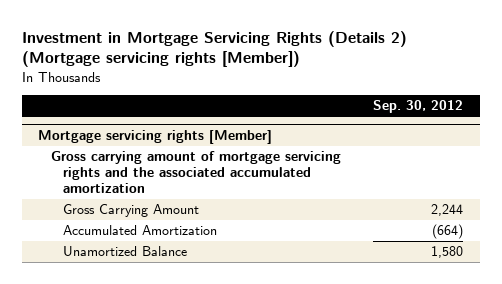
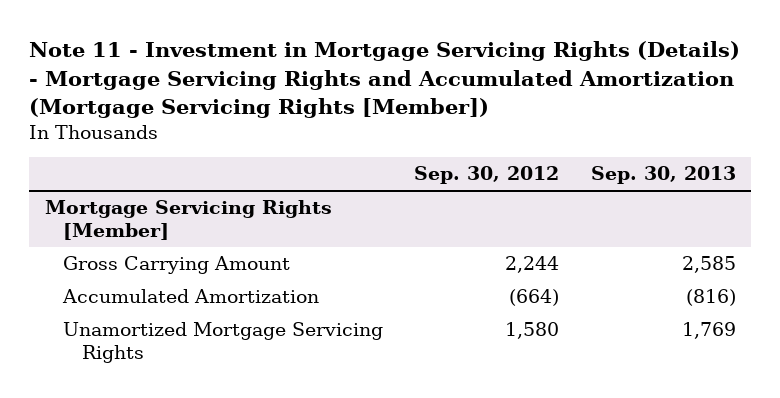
- Investment in Mortgage Servicing Rights (Details 2) (Mortgage servicing rights [Member])
+ Note 11 - Investment in Mortgage Servicing Rights (Details) - Mortgage Servicing Rights and Accumulated Amortization (Mortgage Servicing Rights [Member])
- | Sep. 30, 2012
+ | Sep. 30, 2012 | Sep. 30, 2013
- Mortgage servicing rights [Member]
- Gross carrying amount of mortgage servicing rights and the associated accumulated amortization
+ Mortgage Servicing Rights [Member]
- Unamortized Balance | 1,580
+ Unamortized Mortgage Servicing Rights | 1,580 | 1,769

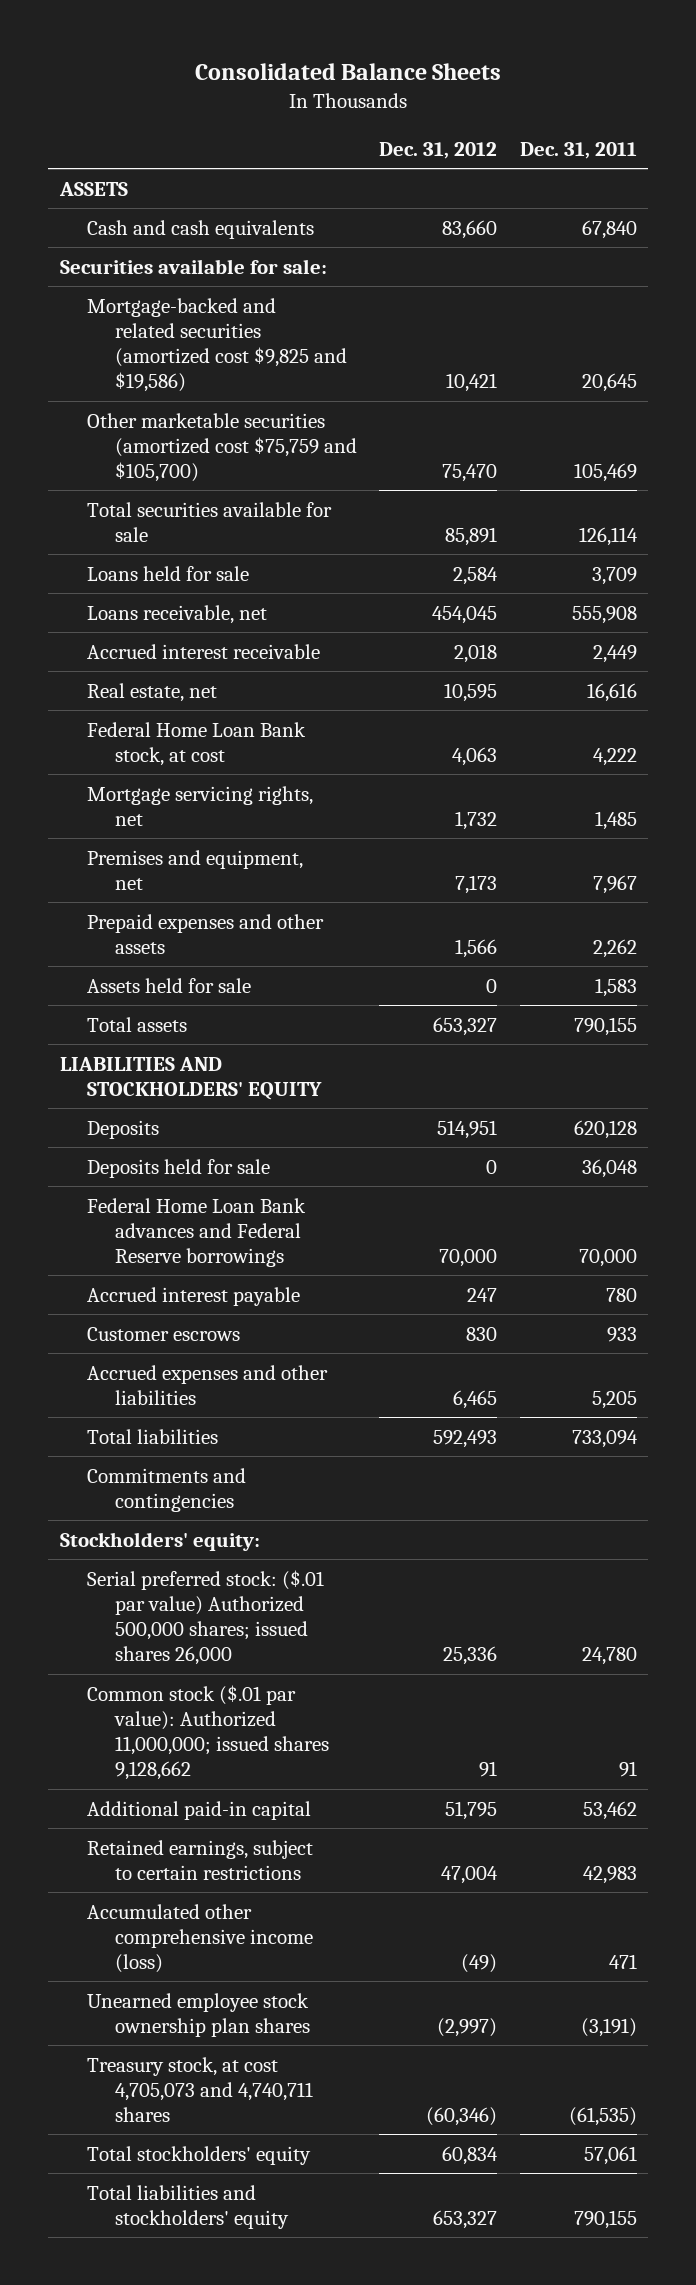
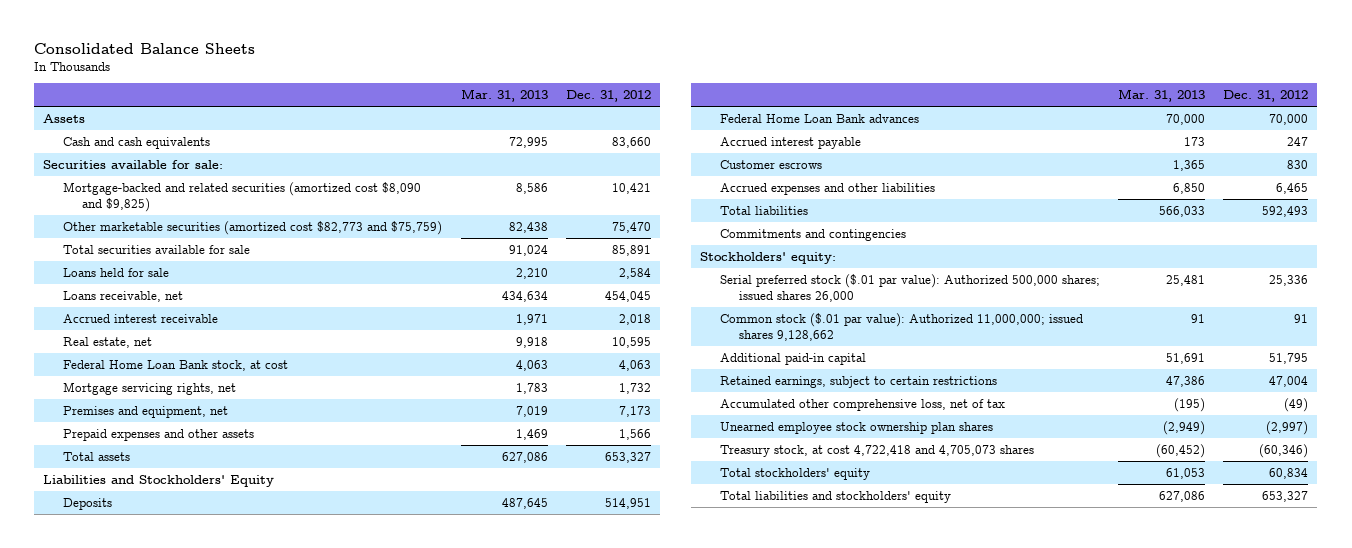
- | Dec. 31, 2012 | Dec. 31, 2011
+ | Mar. 31, 2013 | Dec. 31, 2012
- ASSETS
+ Assets
- Mortgage-backed and related securities (amortized cost $9,825 and $19,586) | 10,421 | 20,645
- Other marketable securities (amortized cost $75,759 and $105,700) | 75,470 | 105,469
+ Mortgage-backed and related securities (amortized cost $8,090 and $9,825) | 8,586 | 10,421
+ Other marketable securities (amortized cost $82,773 and $75,759) | 82,438 | 75,470
- Assets held for sale | 0 | 1,583
- LIABILITIES AND STOCKHOLDERS' EQUITY
+ Liabilities and Stockholders' Equity
- Deposits held for sale | 0 | 36,048
- Federal Home Loan Bank advances and Federal Reserve borrowings | 70,000 | 70,000
+ Federal Home Loan Bank advances | 70,000 | 70,000
- Serial preferred stock: ($.01 par value) Authorized 500,000 shares; issued shares 26,000 | 25,336 | 24,780
+ Serial preferred stock ($.01 par value): Authorized 500,000 shares; issued shares 26,000 | 25,481 | 25,336
- Accumulated other comprehensive income (loss) | (49) | 471
+ Accumulated other comprehensive loss, net of tax | (195) | (49)
- Treasury stock, at cost 4,705,073 and 4,740,711 shares | (60,346) | (61,535)
+ Treasury stock, at cost 4,722,418 and 4,705,073 shares | (60,452) | (60,346)

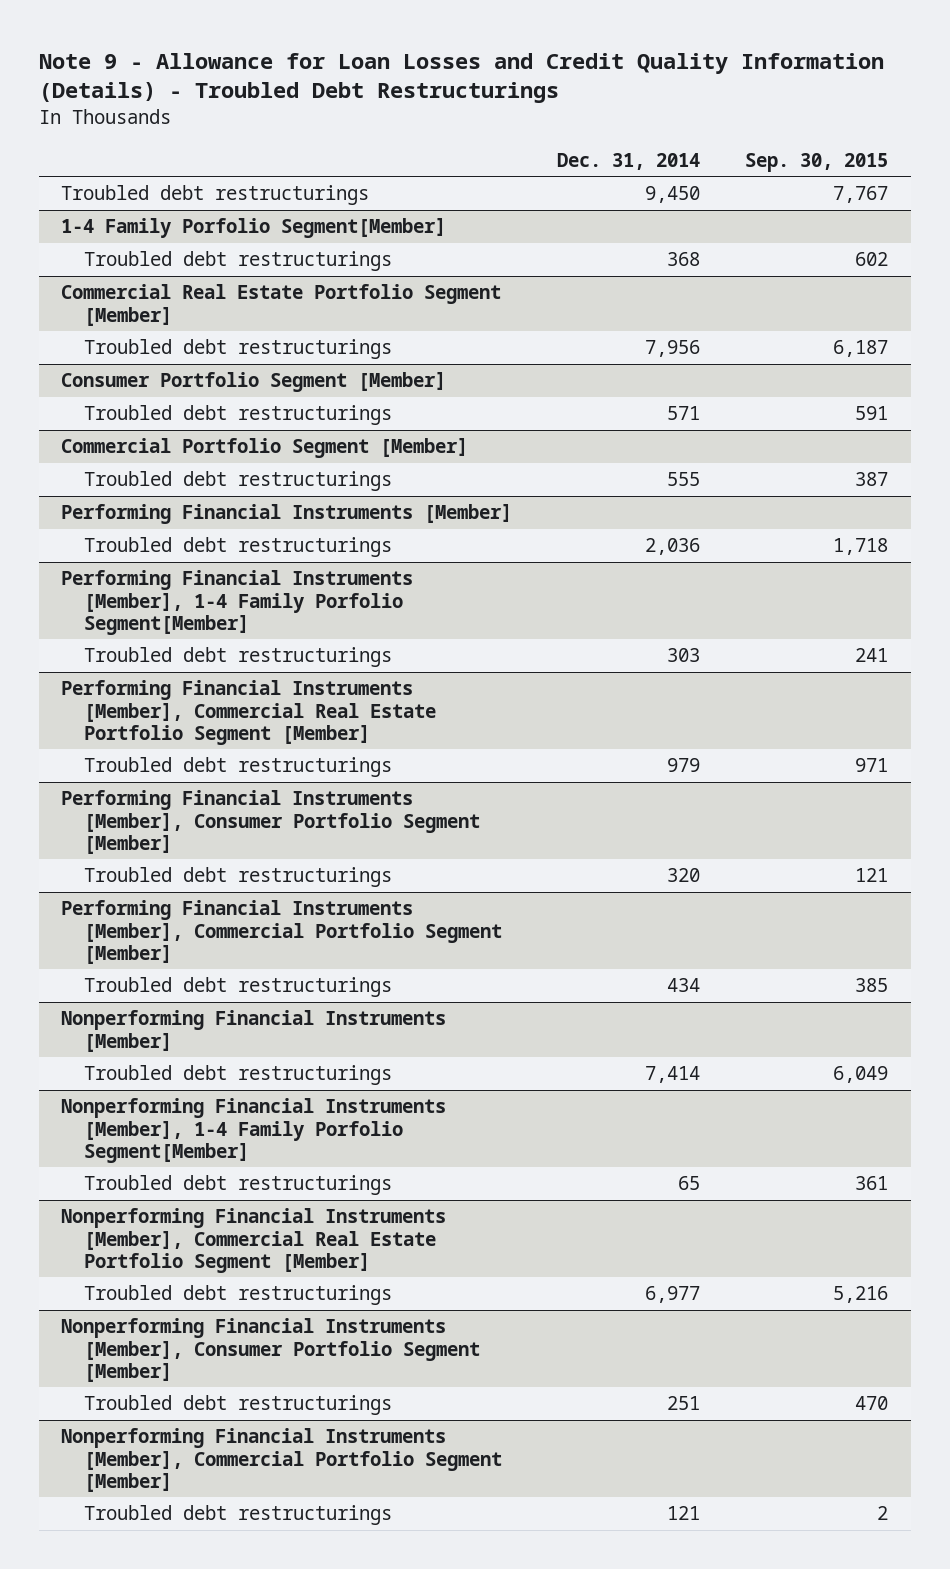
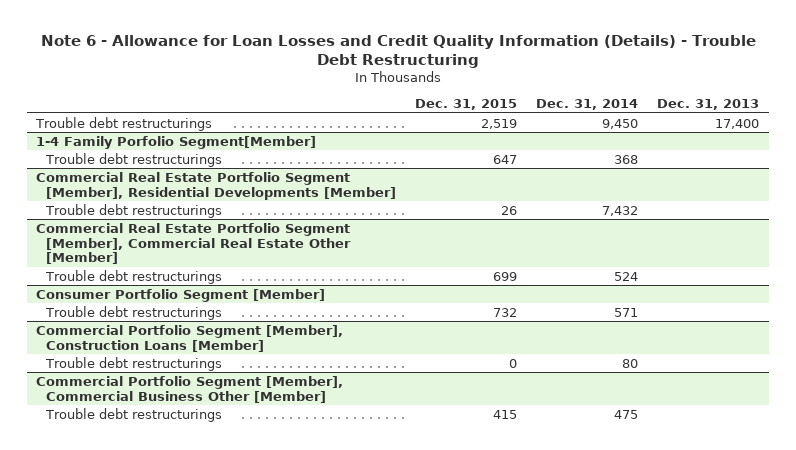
- Note 9 - Allowance for Loan Losses and Credit Quality Information (Details) - Troubled Debt Restructurings
+ Note 6 - Allowance for Loan Losses and Credit Quality Information (Details) - Trouble Debt Restructuring
- | Dec. 31, 2014 | Sep. 30, 2015
+ | Dec. 31, 2015 | Dec. 31, 2014 | Dec. 31, 2013
- Troubled debt restructurings | 9,450 | 7,767
+ Trouble debt restructurings | 2,519 | 9,450 | 17,400
@ 1-4 Family Porfolio Segment[Member]
- Troubled debt restructurings | 368 | 602
- Commercial Real Estate Portfolio Segment [Member]
- Troubled debt restructurings | 7,956 | 6,187
@ 1-4 Family Porfolio Segment[Member]
+ Trouble debt restructurings | 647 | 368 |
+ Commercial Real Estate Portfolio Segment [Member], Residential Developments [Member]
+ Trouble debt restructurings | 26 | 7,432 |
+ Commercial Real Estate Portfolio Segment [Member], Commercial Real Estate Other [Member]
+ Trouble debt restructurings | 699 | 524 |
@ Consumer Portfolio Segment [Member]
- Troubled debt restructurings | 571 | 591
- Commercial Portfolio Segment [Member]
- Troubled debt restructurings | 555 | 387
- Performing Financial Instruments [Member]
- Troubled debt restructurings | 2,036 | 1,718
- Performing Financial Instruments [Member], 1-4 Family Porfolio Segment[Member]
- Troubled debt restructurings | 303 | 241
- Performing Financial Instruments [Member], Commercial Real Estate Portfolio Segment [Member]
- Troubled debt restructurings | 979 | 971
- Performing Financial Instruments [Member], Consumer Portfolio Segment [Member]
- Troubled debt restructurings | 320 | 121
- Performing Financial Instruments [Member], Commercial Portfolio Segment [Member]
- Troubled debt restructurings | 434 | 385
- Nonperforming Financial Instruments [Member]
- Troubled debt restructurings | 7,414 | 6,049
- Nonperforming Financial Instruments [Member], 1-4 Family Porfolio Segment[Member]
- Troubled debt restructurings | 65 | 361
- Nonperforming Financial Instruments [Member], Commercial Real Estate Portfolio Segment [Member]
- Troubled debt restructurings | 6,977 | 5,216
- Nonperforming Financial Instruments [Member], Consumer Portfolio Segment [Member]
- Troubled debt restructurings | 251 | 470
- Nonperforming Financial Instruments [Member], Commercial Portfolio Segment [Member]
- Troubled debt restructurings | 121 | 2
@ Consumer Portfolio Segment [Member]
+ Trouble debt restructurings | 732 | 571 |
+ Commercial Portfolio Segment [Member], Construction Loans [Member]
+ Trouble debt restructurings | 0 | 80 |
+ Commercial Portfolio Segment [Member], Commercial Business Other [Member]
+ Trouble debt restructurings | 415 | 475 |

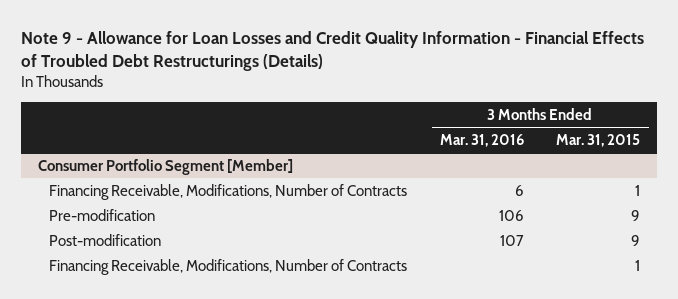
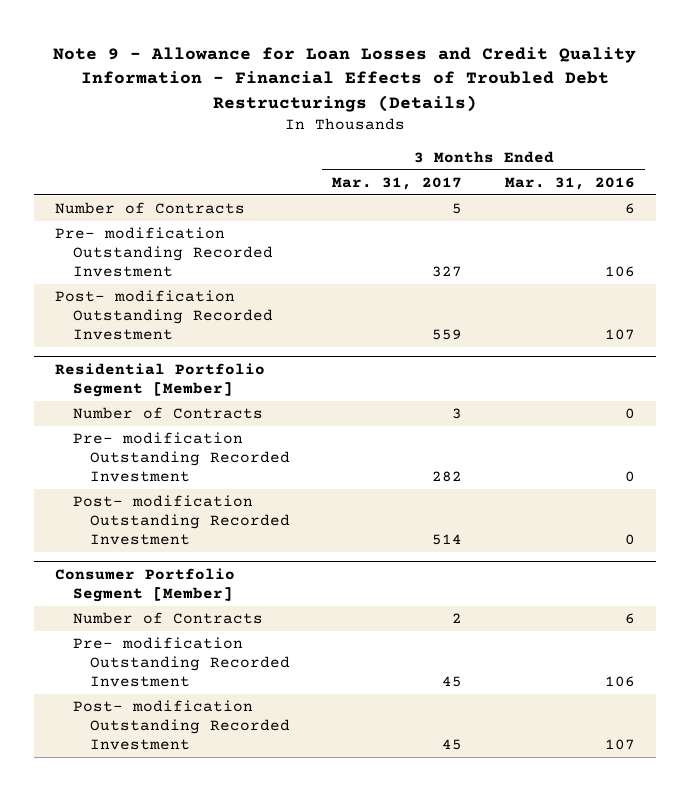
- | 3 Months Ended Mar. 31, 2016 | 3 Months Ended Mar. 31, 2015
+ | 3 Months Ended Mar. 31, 2017 | 3 Months Ended Mar. 31, 2016
+ Number of Contracts | 5 | 6
+ Pre- modification Outstanding Recorded Investment | 327 | 106
+ Post- modification Outstanding Recorded Investment | 559 | 107
+ Residential Portfolio Segment [Member]
+ Number of Contracts | 3 | 0
+ Pre- modification Outstanding Recorded Investment | 282 | 0
+ Post- modification Outstanding Recorded Investment | 514 | 0
@ Consumer Portfolio Segment [Member]
- Financing Receivable, Modifications, Number of Contracts | 6 | 1
- Pre-modification | 106 | 9
- Post-modification | 107 | 9
- Financing Receivable, Modifications, Number of Contracts | | 1
+ Number of Contracts | 2 | 6
+ Pre- modification Outstanding Recorded Investment | 45 | 106
+ Post- modification Outstanding Recorded Investment | 45 | 107

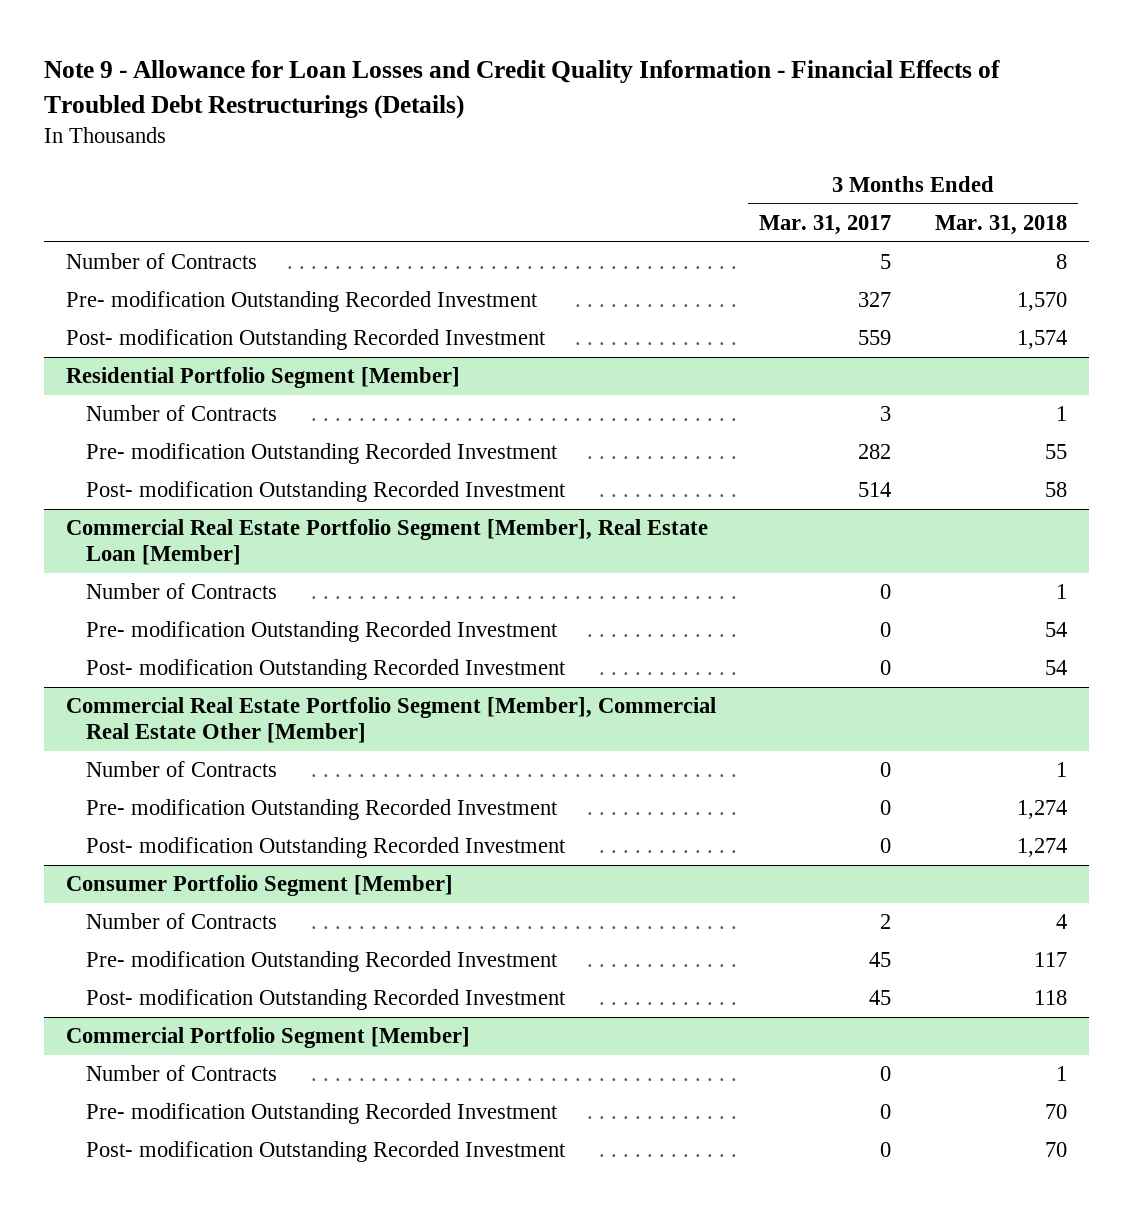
- | 3 Months Ended Mar. 31, 2017 | 3 Months Ended Mar. 31, 2016
+ | 3 Months Ended Mar. 31, 2017 | 3 Months Ended Mar. 31, 2018
+ Commercial Real Estate Portfolio Segment [Member], Real Estate Loan [Member]
+ Number of Contracts | 0 | 1
+ Pre- modification Outstanding Recorded Investment | 0 | 54
+ Post- modification Outstanding Recorded Investment | 0 | 54
+ Commercial Real Estate Portfolio Segment [Member], Commercial Real Estate Other [Member]
+ Number of Contracts | 0 | 1
+ Pre- modification Outstanding Recorded Investment | 0 | 1,274
+ Post- modification Outstanding Recorded Investment | 0 | 1,274
+ Commercial Portfolio Segment [Member]
+ Number of Contracts | 0 | 1
+ Pre- modification Outstanding Recorded Investment | 0 | 70
+ Post- modification Outstanding Recorded Investment | 0 | 70

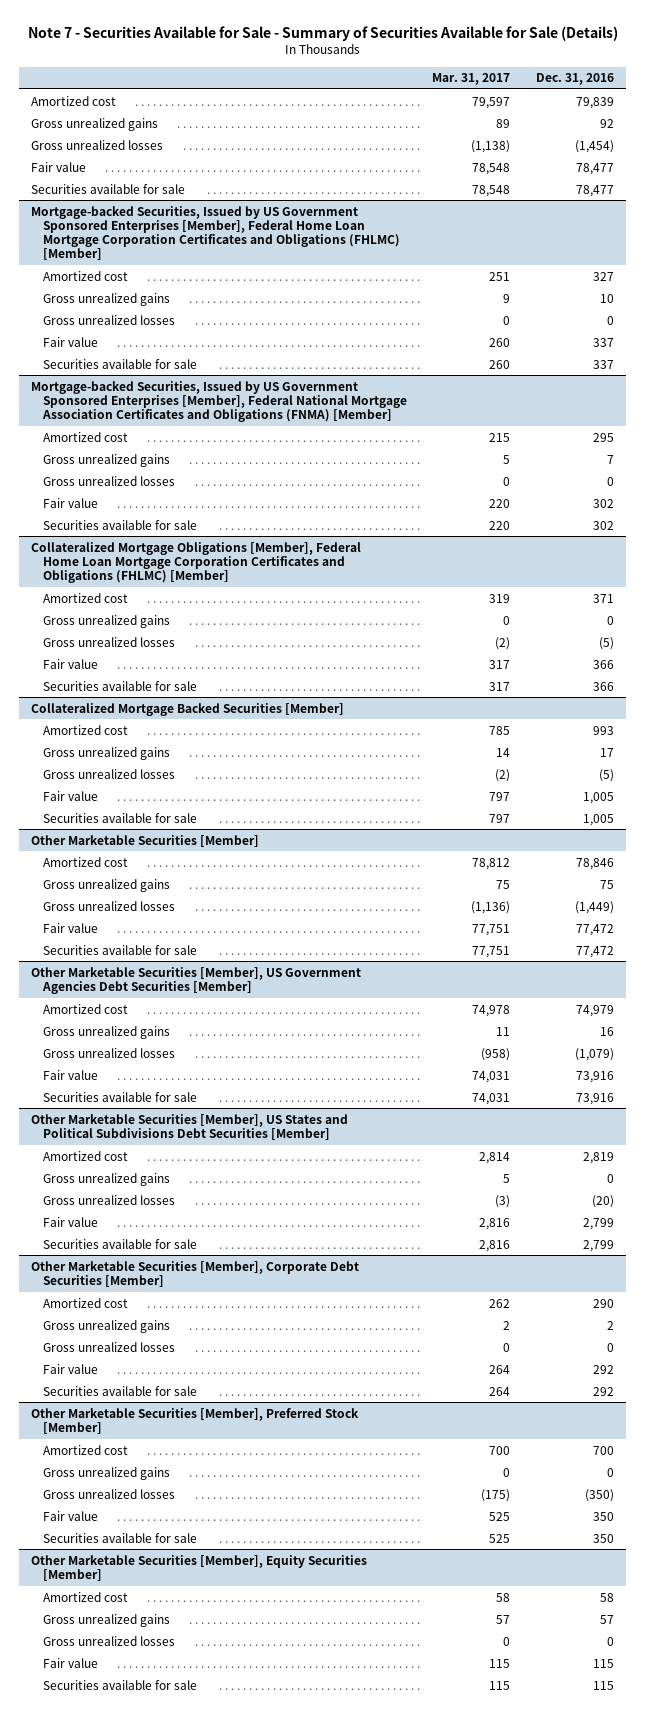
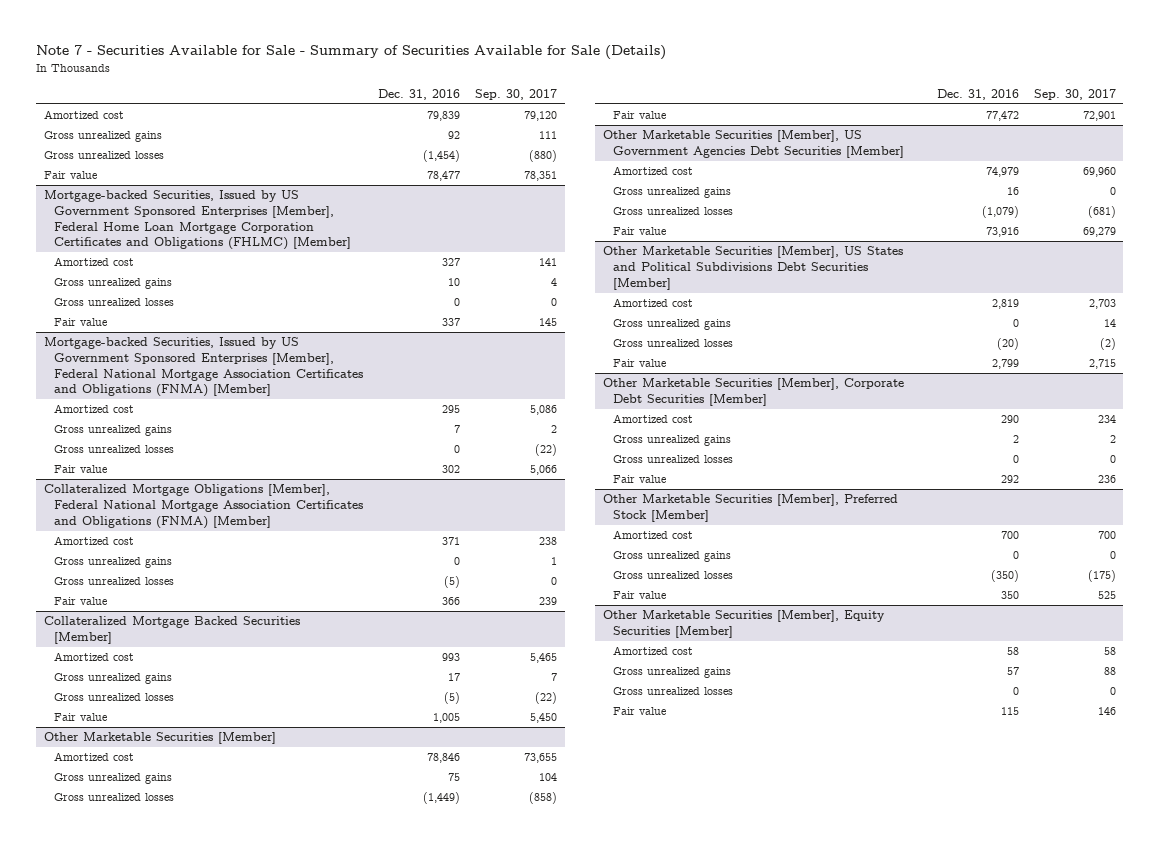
- | Mar. 31, 2017 | Dec. 31, 2016
+ | Dec. 31, 2016 | Sep. 30, 2017
- Securities available for sale | 78,548 | 78,477
@ Mortgage-backed Securities, Issued by US Government Sponsored Enterprises [Member], Federal Home Loan Mortgage Corporation Certificates and Obligations (FHLMC) [Member]
- Securities available for sale | 260 | 337
@ Mortgage-backed Securities, Issued by US Government Sponsored Enterprises [Member], Federal National Mortgage Association Certificates and Obligations (FNMA) [Member]
- Securities available for sale | 220 | 302
- Collateralized Mortgage Obligations [Member], Federal Home Loan Mortgage Corporation Certificates and Obligations (FHLMC) [Member]
+ Collateralized Mortgage Obligations [Member], Federal National Mortgage Association Certificates and Obligations (FNMA) [Member]
- Securities available for sale | 317 | 366
@ Collateralized Mortgage Backed Securities [Member]
- Securities available for sale | 797 | 1,005
@ Other Marketable Securities [Member]
- Securities available for sale | 77,751 | 77,472
@ Other Marketable Securities [Member], US Government Agencies Debt Securities [Member]
- Securities available for sale | 74,031 | 73,916
@ Other Marketable Securities [Member], US States and Political Subdivisions Debt Securities [Member]
- Securities available for sale | 2,816 | 2,799
@ Other Marketable Securities [Member], Corporate Debt Securities [Member]
- Securities available for sale | 264 | 292
@ Other Marketable Securities [Member], Preferred Stock [Member]
- Securities available for sale | 525 | 350
@ Other Marketable Securities [Member], Equity Securities [Member]
- Securities available for sale | 115 | 115

